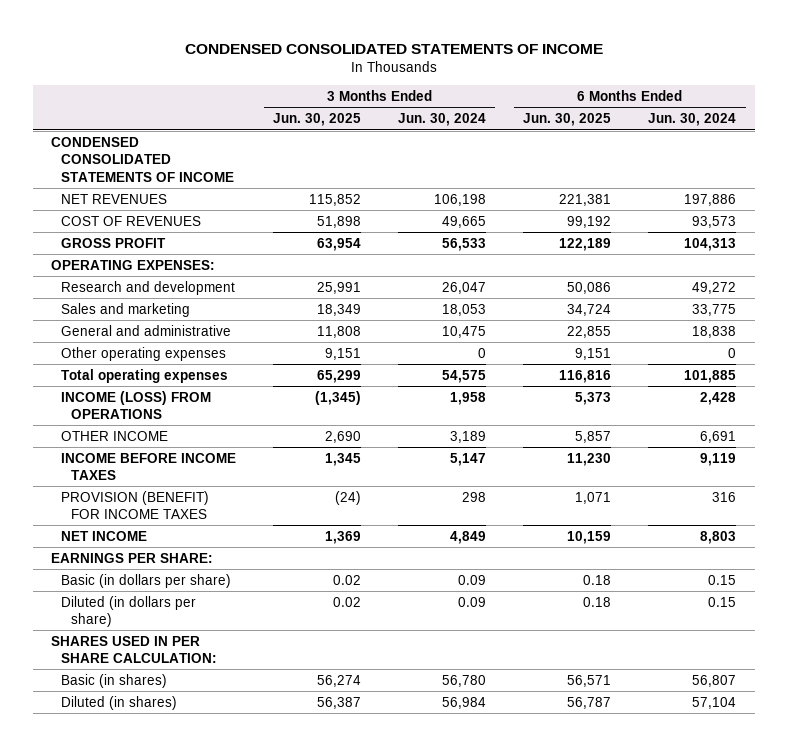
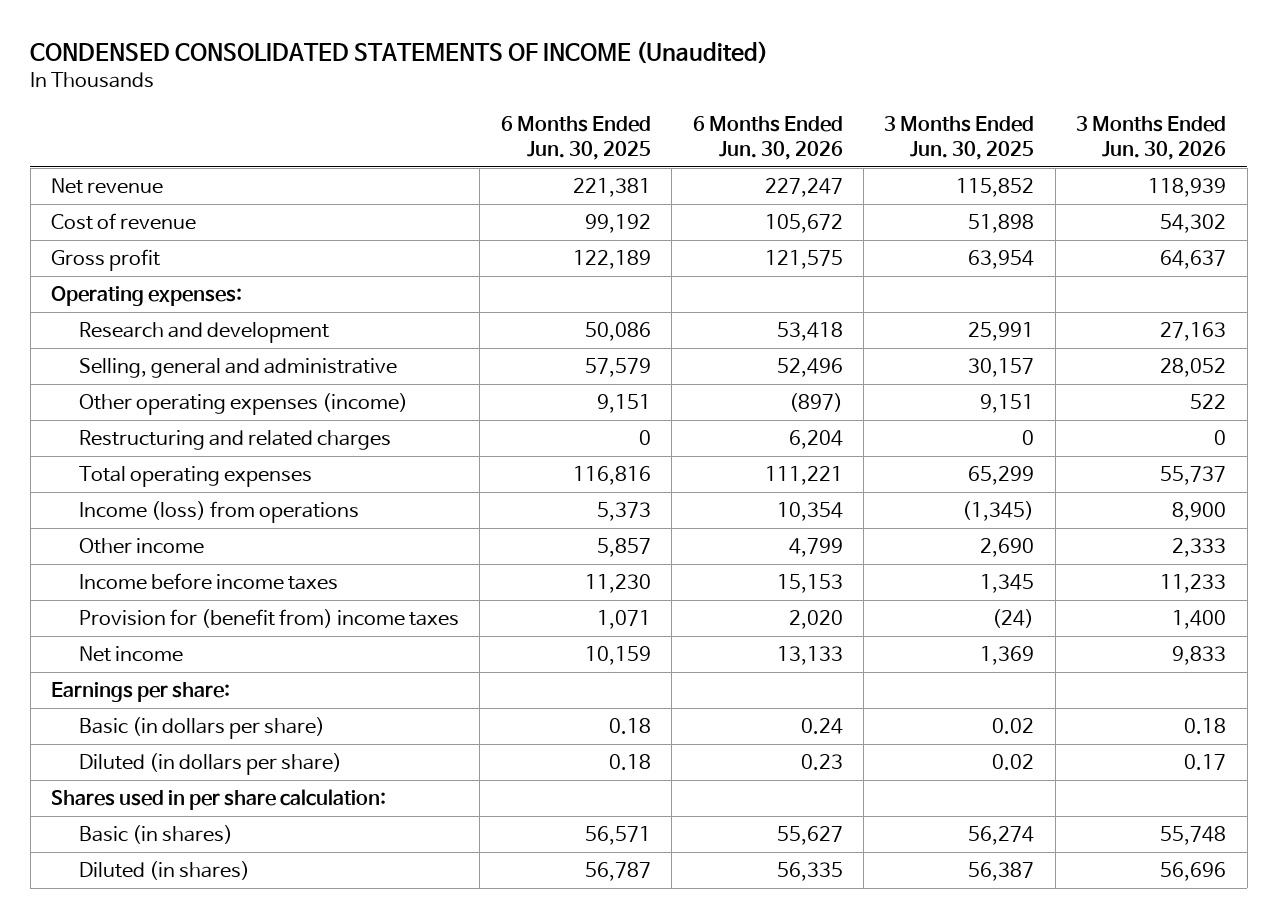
- CONDENSED CONSOLIDATED STATEMENTS OF INCOME
+ CONDENSED CONSOLIDATED STATEMENTS OF INCOME (Unaudited)
- | 3 Months Ended Jun. 30, 2025 | 3 Months Ended Jun. 30, 2024 | 6 Months Ended Jun. 30, 2025 | 6 Months Ended Jun. 30, 2024
+ | 6 Months Ended Jun. 30, 2025 | 6 Months Ended Jun. 30, 2026 | 3 Months Ended Jun. 30, 2025 | 3 Months Ended Jun. 30, 2026
- CONDENSED CONSOLIDATED STATEMENTS OF INCOME
- NET REVENUES | 115,852 | 106,198 | 221,381 | 197,886
- COST OF REVENUES | 51,898 | 49,665 | 99,192 | 93,573
- GROSS PROFIT | 63,954 | 56,533 | 122,189 | 104,313
- OPERATING EXPENSES:
+ Net revenue | 221,381 | 227,247 | 115,852 | 118,939
+ Cost of revenue | 99,192 | 105,672 | 51,898 | 54,302
+ Gross profit | 122,189 | 121,575 | 63,954 | 64,637
+ Operating expenses:
- Sales and marketing | 18,349 | 18,053 | 34,724 | 33,775
- General and administrative | 11,808 | 10,475 | 22,855 | 18,838
- Other operating expenses | 9,151 | 0 | 9,151 | 0
+ Selling, general and administrative | 57,579 | 52,496 | 30,157 | 28,052
+ Other operating expenses (income) | 9,151 | (897) | 9,151 | 522
+ Restructuring and related charges | 0 | 6,204 | 0 | 0
- INCOME (LOSS) FROM OPERATIONS | (1,345) | 1,958 | 5,373 | 2,428
- OTHER INCOME | 2,690 | 3,189 | 5,857 | 6,691
- INCOME BEFORE INCOME TAXES | 1,345 | 5,147 | 11,230 | 9,119
- PROVISION (BENEFIT) FOR INCOME TAXES | (24) | 298 | 1,071 | 316
- NET INCOME | 1,369 | 4,849 | 10,159 | 8,803
- EARNINGS PER SHARE:
+ Income (loss) from operations | 5,373 | 10,354 | (1,345) | 8,900
+ Other income | 5,857 | 4,799 | 2,690 | 2,333
+ Income before income taxes | 11,230 | 15,153 | 1,345 | 11,233
+ Provision for (benefit from) income taxes | 1,071 | 2,020 | (24) | 1,400
+ Net income | 10,159 | 13,133 | 1,369 | 9,833
+ Earnings per share:
- SHARES USED IN PER SHARE CALCULATION:
+ Shares used in per share calculation:

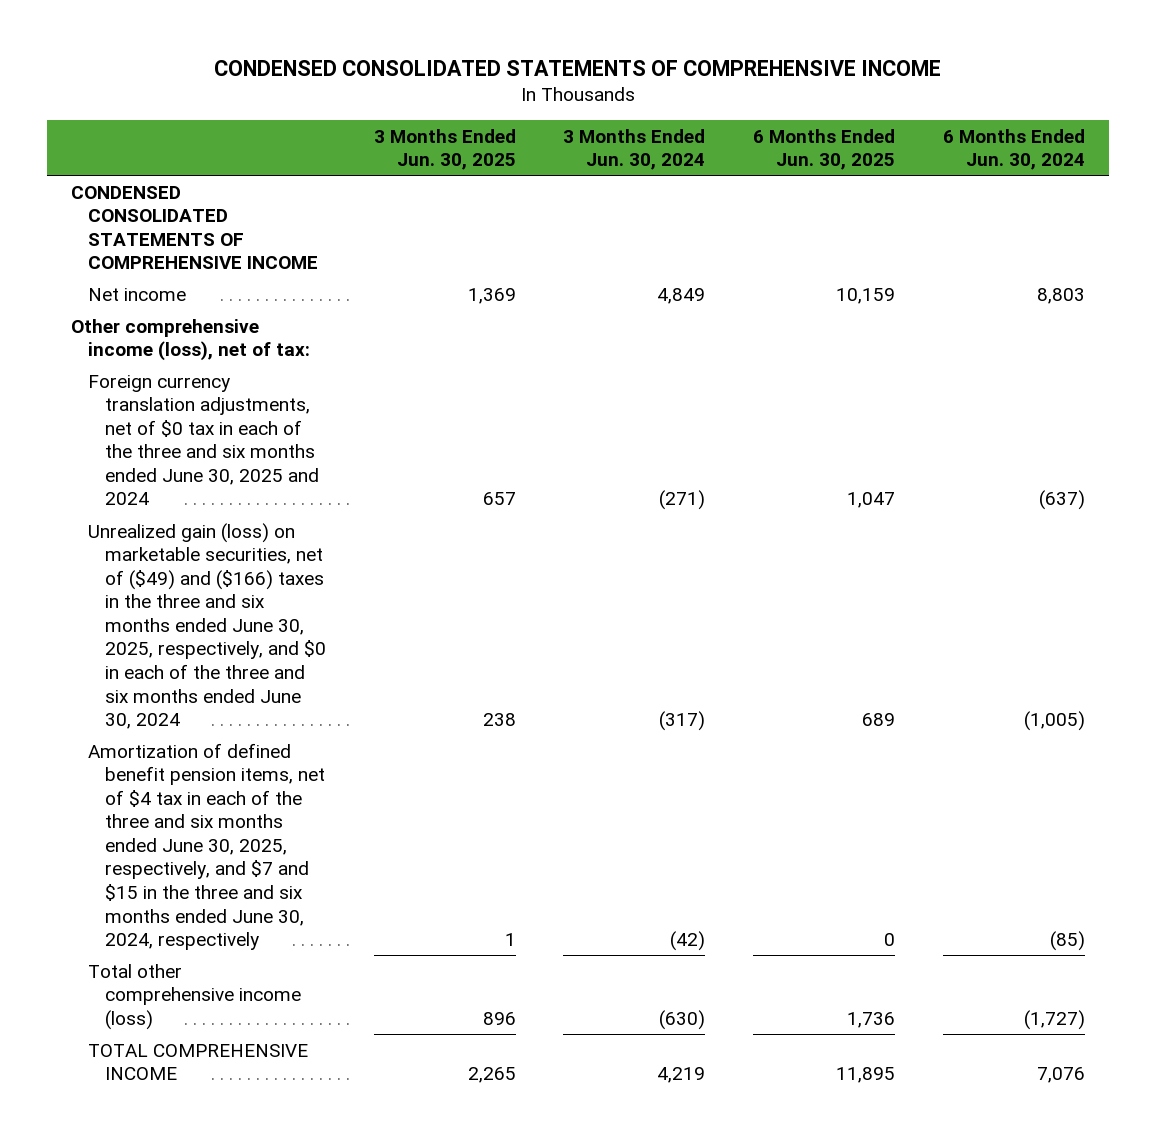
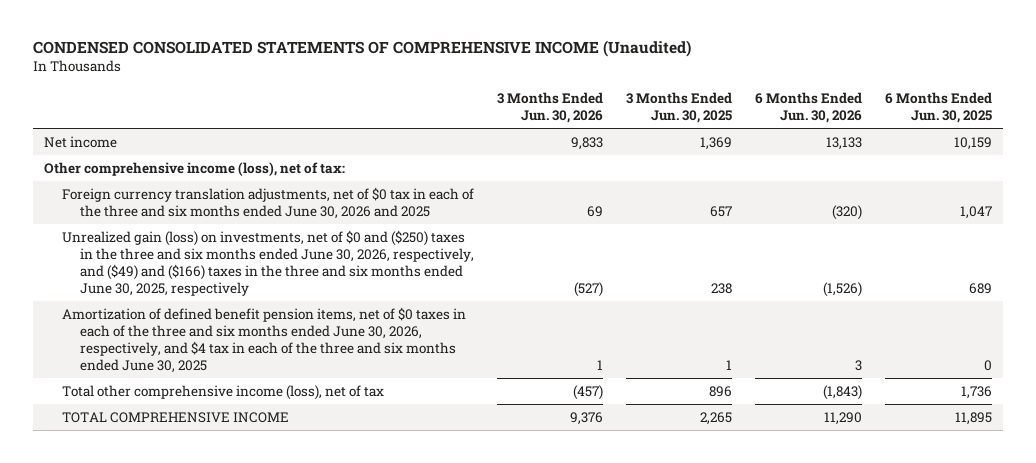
- CONDENSED CONSOLIDATED STATEMENTS OF COMPREHENSIVE INCOME
+ CONDENSED CONSOLIDATED STATEMENTS OF COMPREHENSIVE INCOME (Unaudited)
- | 3 Months Ended Jun. 30, 2025 | 3 Months Ended Jun. 30, 2024 | 6 Months Ended Jun. 30, 2025 | 6 Months Ended Jun. 30, 2024
+ | 3 Months Ended Jun. 30, 2026 | 3 Months Ended Jun. 30, 2025 | 6 Months Ended Jun. 30, 2026 | 6 Months Ended Jun. 30, 2025
- CONDENSED CONSOLIDATED STATEMENTS OF COMPREHENSIVE INCOME
- Foreign currency translation adjustments, net of $0 tax in each of the three and six months ended June 30, 2025 and 2024 | 657 | (271) | 1,047 | (637)
- Unrealized gain (loss) on marketable securities, net of ($49) and ($166) taxes in the three and six months ended June 30, 2025, respectively, and $0 in each of the three and six months ended June 30, 2024 | 238 | (317) | 689 | (1,005)
- Amortization of defined benefit pension items, net of $4 tax in each of the three and six months ended June 30, 2025, respectively, and $7 and $15 in the three and six months ended June 30, 2024, respectively | 1 | (42) | 0 | (85)
- Total other comprehensive income (loss) | 896 | (630) | 1,736 | (1,727)
+ Foreign currency translation adjustments, net of $0 tax in each of the three and six months ended June 30, 2026 and 2025 | 69 | 657 | (320) | 1,047
+ Unrealized gain (loss) on investments, net of $0 and ($250) taxes in the three and six months ended June 30, 2026, respectively, and ($49) and ($166) taxes in the three and six months ended June 30, 2025, respectively | (527) | 238 | (1,526) | 689
+ Amortization of defined benefit pension items, net of $0 taxes in each of the three and six months ended June 30, 2026, respectively, and $4 tax in each of the three and six months ended June 30, 2025 | 1 | 1 | 3 | 0
+ Total other comprehensive income (loss), net of tax | (457) | 896 | (1,843) | 1,736

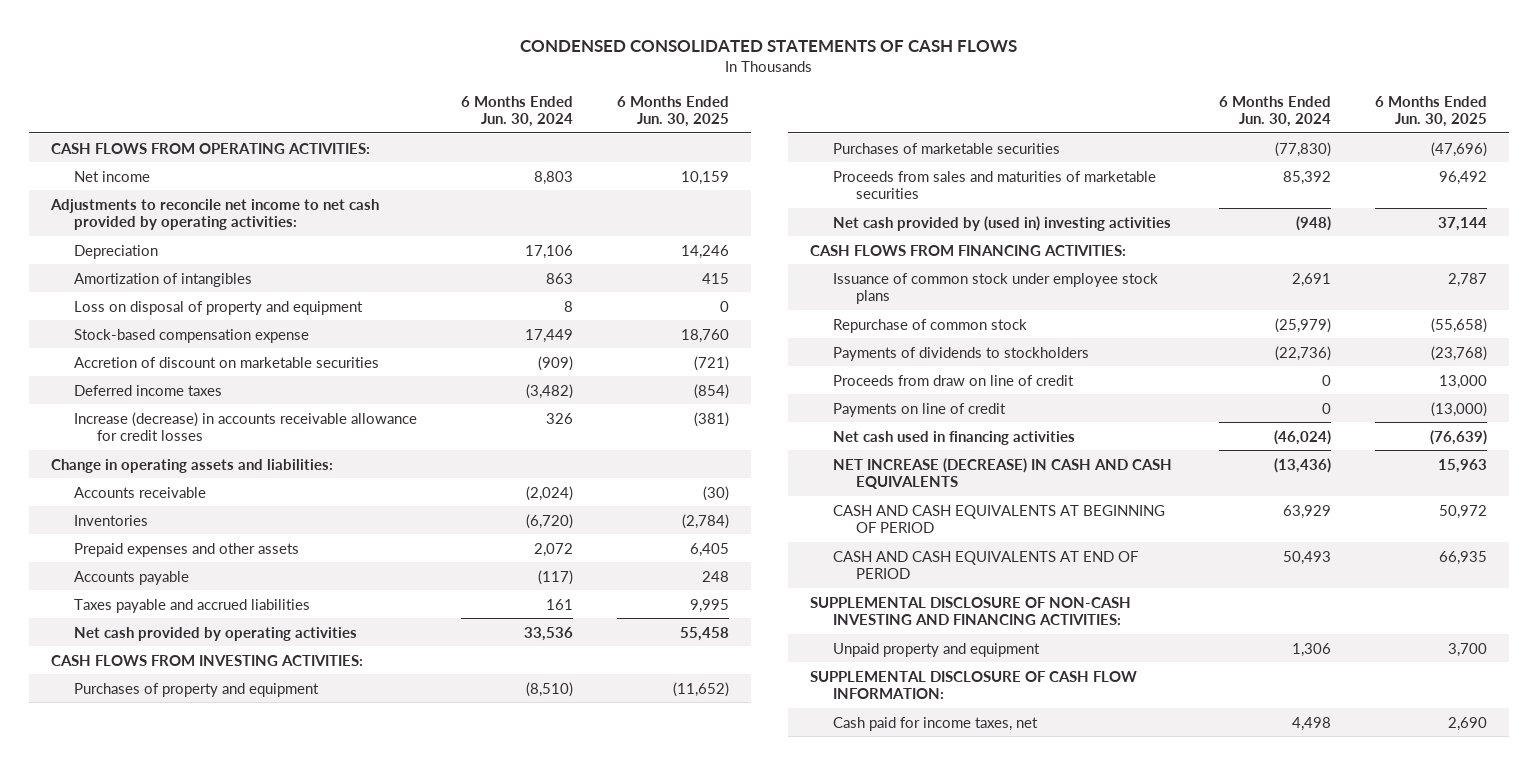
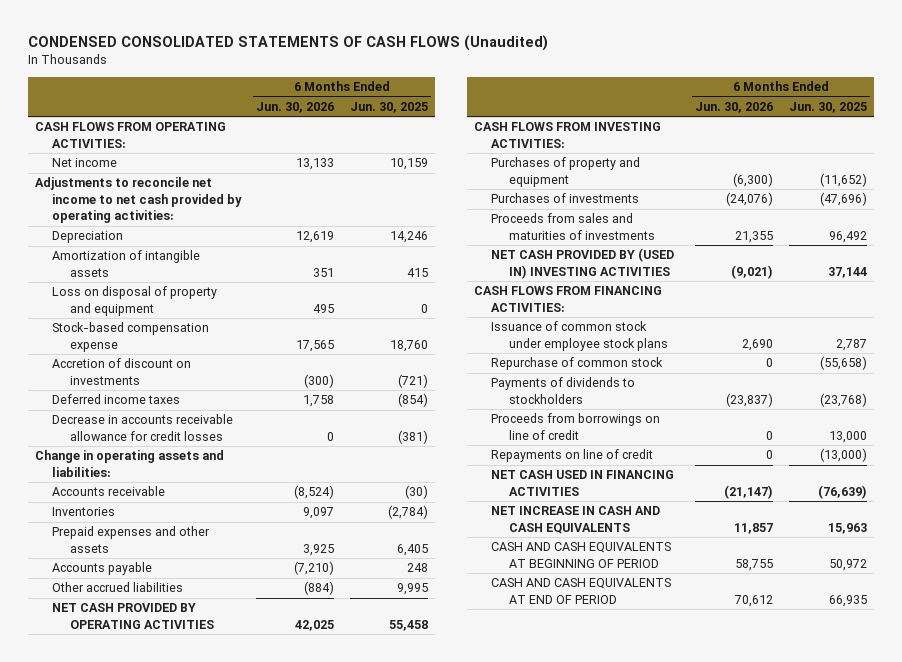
- CONDENSED CONSOLIDATED STATEMENTS OF CASH FLOWS
+ CONDENSED CONSOLIDATED STATEMENTS OF CASH FLOWS (Unaudited)
- | 6 Months Ended Jun. 30, 2024 | 6 Months Ended Jun. 30, 2025
+ | 6 Months Ended Jun. 30, 2026 | 6 Months Ended Jun. 30, 2025
- Amortization of intangibles | 863 | 415
+ Amortization of intangible assets | 351 | 415
- Accretion of discount on marketable securities | (909) | (721)
+ Accretion of discount on investments | (300) | (721)
- Increase (decrease) in accounts receivable allowance for credit losses | 326 | (381)
+ Decrease in accounts receivable allowance for credit losses | 0 | (381)
- Taxes payable and accrued liabilities | 161 | 9,995
- Net cash provided by operating activities | 33,536 | 55,458
+ Other accrued liabilities | (884) | 9,995
+ NET CASH PROVIDED BY OPERATING ACTIVITIES | 42,025 | 55,458
- Purchases of marketable securities | (77,830) | (47,696)
- Proceeds from sales and maturities of marketable securities | 85,392 | 96,492
- Net cash provided by (used in) investing activities | (948) | 37,144
+ Purchases of investments | (24,076) | (47,696)
+ Proceeds from sales and maturities of investments | 21,355 | 96,492
+ NET CASH PROVIDED BY (USED IN) INVESTING ACTIVITIES | (9,021) | 37,144
- Proceeds from draw on line of credit | 0 | 13,000
- Payments on line of credit | 0 | (13,000)
- Net cash used in financing activities | (46,024) | (76,639)
- NET INCREASE (DECREASE) IN CASH AND CASH EQUIVALENTS | (13,436) | 15,963
+ Proceeds from borrowings on line of credit | 0 | 13,000
+ Repayments on line of credit | 0 | (13,000)
+ NET CASH USED IN FINANCING ACTIVITIES | (21,147) | (76,639)
+ NET INCREASE IN CASH AND CASH EQUIVALENTS | 11,857 | 15,963
- SUPPLEMENTAL DISCLOSURE OF NON-CASH INVESTING AND FINANCING ACTIVITIES:
- Unpaid property and equipment | 1,306 | 3,700
- SUPPLEMENTAL DISCLOSURE OF CASH FLOW INFORMATION:
- Cash paid for income taxes, net | 4,498 | 2,690

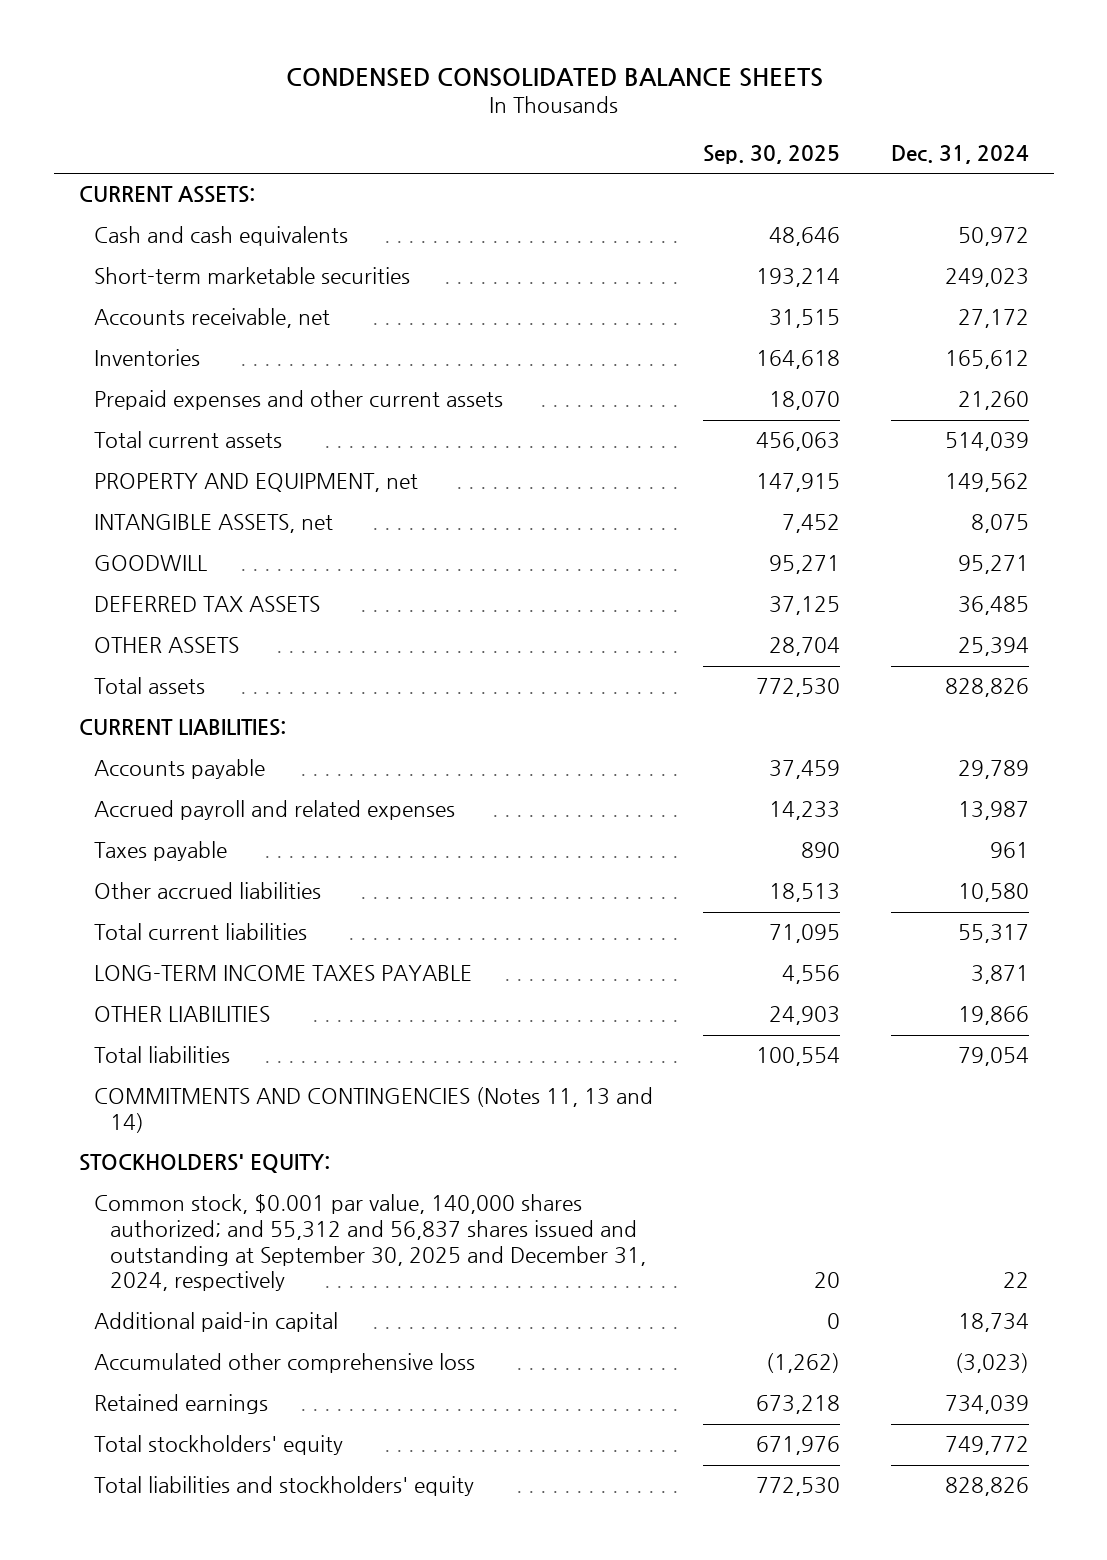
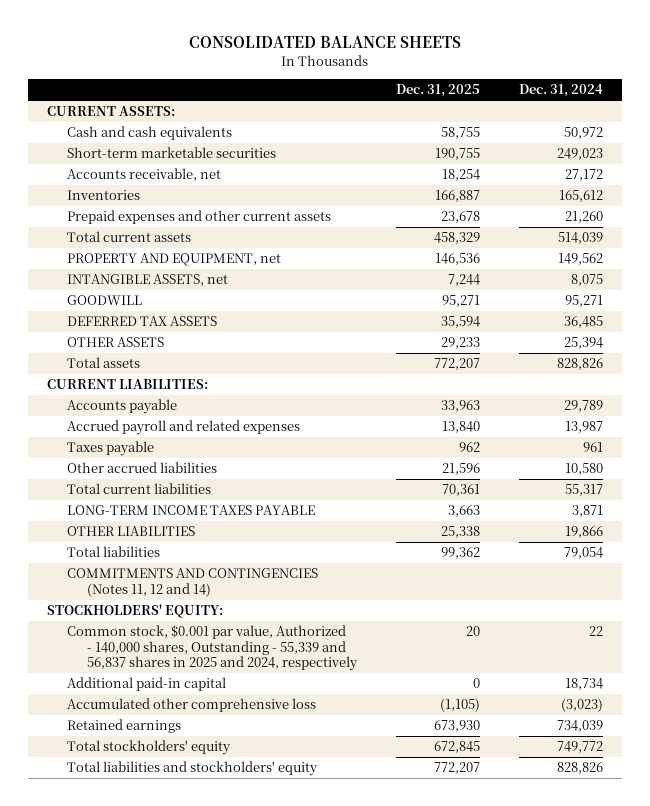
- CONDENSED CONSOLIDATED BALANCE SHEETS
+ CONSOLIDATED BALANCE SHEETS
- | Sep. 30, 2025 | Dec. 31, 2024
+ | Dec. 31, 2025 | Dec. 31, 2024
- COMMITMENTS AND CONTINGENCIES (Notes 11, 13 and 14)
+ COMMITMENTS AND CONTINGENCIES (Notes 11, 12 and 14)
- Common stock, $0.001 par value, 140,000 shares authorized; and 55,312 and 56,837 shares issued and outstanding at September 30, 2025 and December 31, 2024, respectively | 20 | 22
+ Common stock, $0.001 par value, Authorized - 140,000 shares, Outstanding - 55,339 and 56,837 shares in 2025 and 2024, respectively | 20 | 22

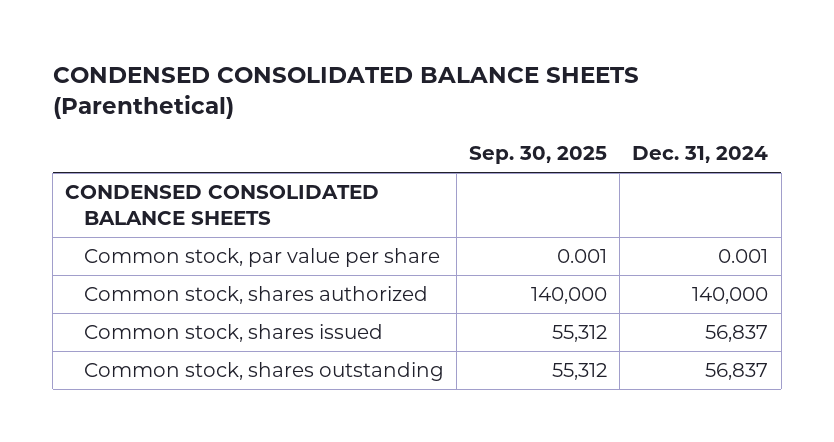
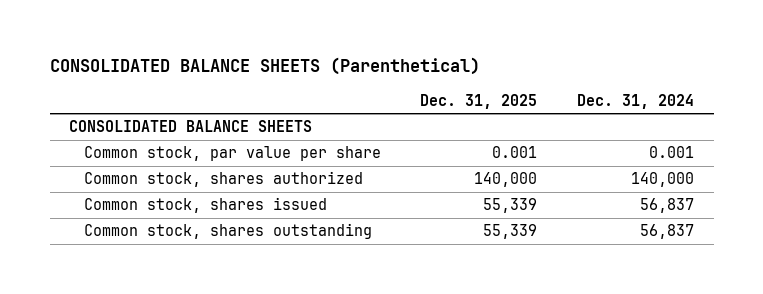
- CONDENSED CONSOLIDATED BALANCE SHEETS (Parenthetical)
+ CONSOLIDATED BALANCE SHEETS (Parenthetical)
- | Sep. 30, 2025 | Dec. 31, 2024
+ | Dec. 31, 2025 | Dec. 31, 2024
- CONDENSED CONSOLIDATED BALANCE SHEETS
+ CONSOLIDATED BALANCE SHEETS

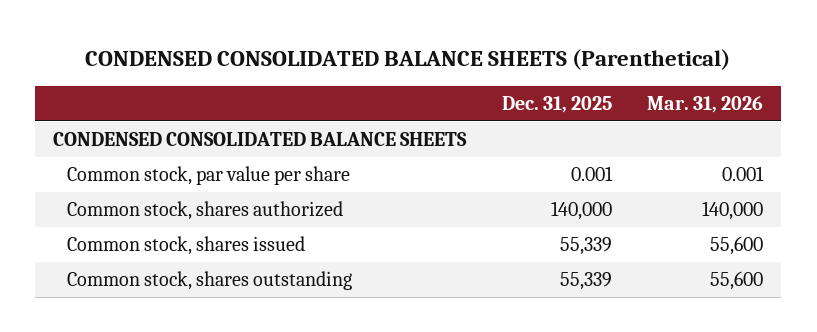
- CONSOLIDATED BALANCE SHEETS (Parenthetical)
+ CONDENSED CONSOLIDATED BALANCE SHEETS (Parenthetical)
- | Dec. 31, 2025 | Dec. 31, 2024
+ | Dec. 31, 2025 | Mar. 31, 2026
- CONSOLIDATED BALANCE SHEETS
+ CONDENSED CONSOLIDATED BALANCE SHEETS

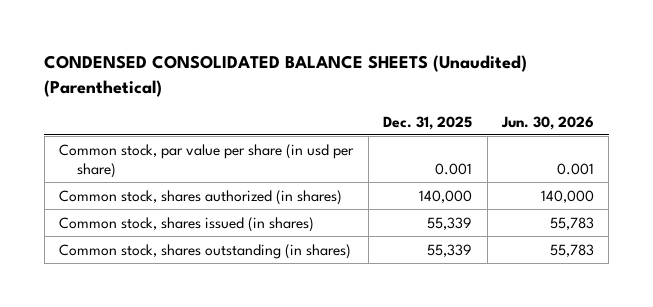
- CONDENSED CONSOLIDATED BALANCE SHEETS (Parenthetical)
+ CONDENSED CONSOLIDATED BALANCE SHEETS (Unaudited) (Parenthetical)
- | Dec. 31, 2025 | Mar. 31, 2026
+ | Dec. 31, 2025 | Jun. 30, 2026
- CONDENSED CONSOLIDATED BALANCE SHEETS
- Common stock, par value per share | 0.001 | 0.001
- Common stock, shares authorized | 140,000 | 140,000
- Common stock, shares issued | 55,339 | 55,600
- Common stock, shares outstanding | 55,339 | 55,600
+ Common stock, par value per share (in usd per share) | 0.001 | 0.001
+ Common stock, shares authorized (in shares) | 140,000 | 140,000
+ Common stock, shares issued (in shares) | 55,339 | 55,783
+ Common stock, shares outstanding (in shares) | 55,339 | 55,783

